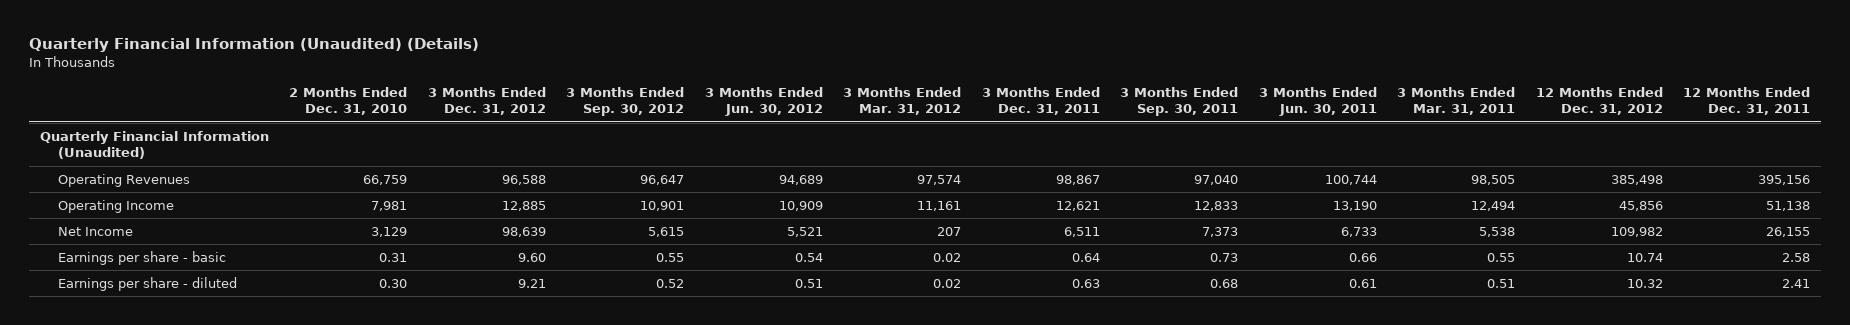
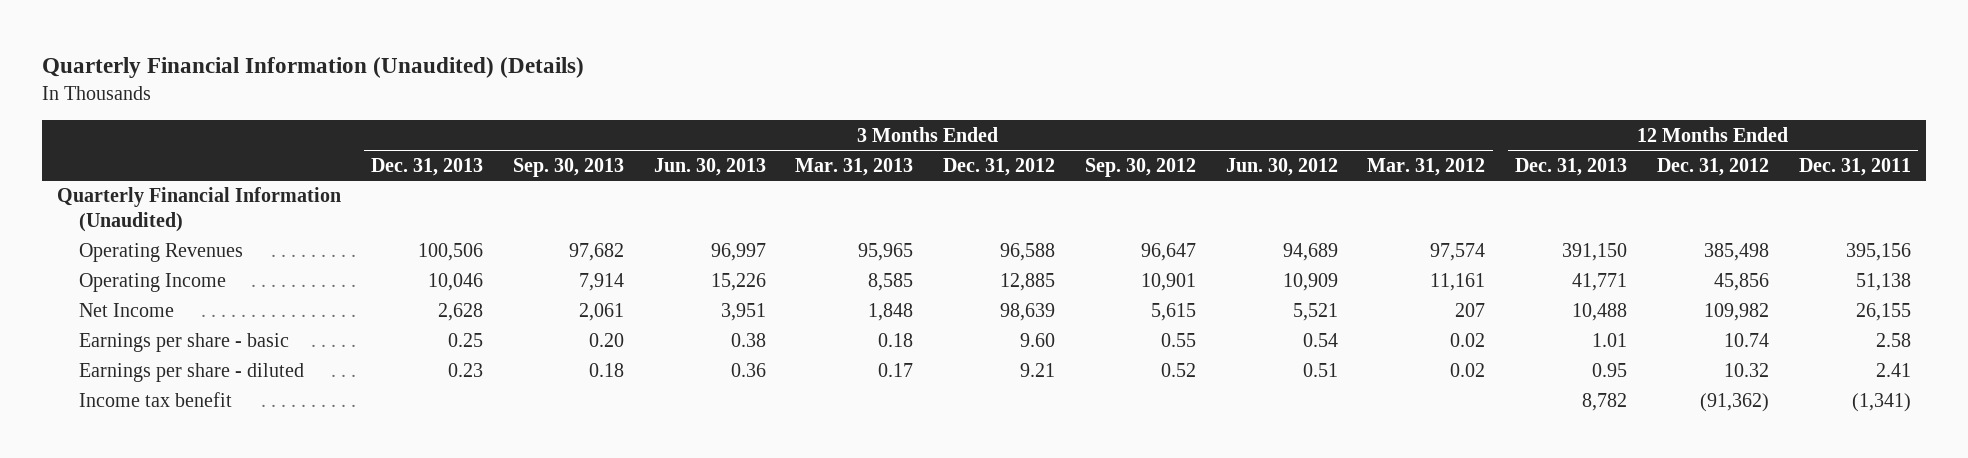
- | 2 Months Ended Dec. 31, 2010 | 3 Months Ended Dec. 31, 2012 | 3 Months Ended Sep. 30, 2012 | 3 Months Ended Jun. 30, 2012 | 3 Months Ended Mar. 31, 2012 | 3 Months Ended Dec. 31, 2011 | 3 Months Ended Sep. 30, 2011 | 3 Months Ended Jun. 30, 2011 | 3 Months Ended Mar. 31, 2011 | 12 Months Ended Dec. 31, 2012 | 12 Months Ended Dec. 31, 2011
+ | 3 Months Ended Dec. 31, 2013 | 3 Months Ended Sep. 30, 2013 | 3 Months Ended Jun. 30, 2013 | 3 Months Ended Mar. 31, 2013 | 3 Months Ended Dec. 31, 2012 | 3 Months Ended Sep. 30, 2012 | 3 Months Ended Jun. 30, 2012 | 3 Months Ended Mar. 31, 2012 | 12 Months Ended Dec. 31, 2013 | 12 Months Ended Dec. 31, 2012 | 12 Months Ended Dec. 31, 2011
+ Income tax benefit | | | | | | | | | 8,782 | (91,362) | (1,341)

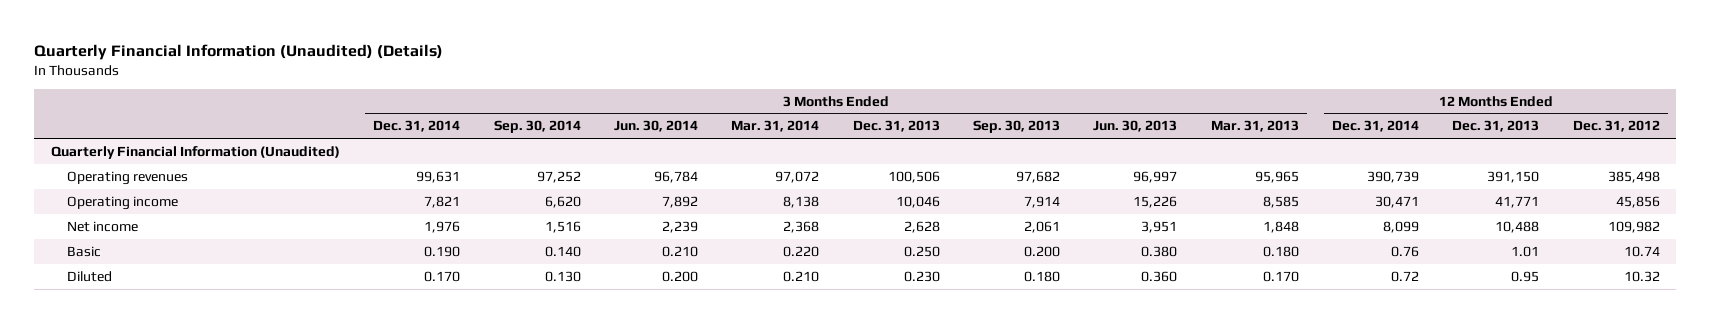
- | 3 Months Ended Dec. 31, 2013 | 3 Months Ended Sep. 30, 2013 | 3 Months Ended Jun. 30, 2013 | 3 Months Ended Mar. 31, 2013 | 3 Months Ended Dec. 31, 2012 | 3 Months Ended Sep. 30, 2012 | 3 Months Ended Jun. 30, 2012 | 3 Months Ended Mar. 31, 2012 | 12 Months Ended Dec. 31, 2013 | 12 Months Ended Dec. 31, 2012 | 12 Months Ended Dec. 31, 2011
+ | 3 Months Ended Dec. 31, 2014 | 3 Months Ended Sep. 30, 2014 | 3 Months Ended Jun. 30, 2014 | 3 Months Ended Mar. 31, 2014 | 3 Months Ended Dec. 31, 2013 | 3 Months Ended Sep. 30, 2013 | 3 Months Ended Jun. 30, 2013 | 3 Months Ended Mar. 31, 2013 | 12 Months Ended Dec. 31, 2014 | 12 Months Ended Dec. 31, 2013 | 12 Months Ended Dec. 31, 2012
- Operating Revenues | 100,506 | 97,682 | 96,997 | 95,965 | 96,588 | 96,647 | 94,689 | 97,574 | 391,150 | 385,498 | 395,156
- Operating Income | 10,046 | 7,914 | 15,226 | 8,585 | 12,885 | 10,901 | 10,909 | 11,161 | 41,771 | 45,856 | 51,138
- Net Income | 2,628 | 2,061 | 3,951 | 1,848 | 98,639 | 5,615 | 5,521 | 207 | 10,488 | 109,982 | 26,155
- Earnings per share - basic | 0.25 | 0.20 | 0.38 | 0.18 | 9.60 | 0.55 | 0.54 | 0.02 | 1.01 | 10.74 | 2.58
- Earnings per share - diluted | 0.23 | 0.18 | 0.36 | 0.17 | 9.21 | 0.52 | 0.51 | 0.02 | 0.95 | 10.32 | 2.41
- Income tax benefit | | | | | | | | | 8,782 | (91,362) | (1,341)
+ Operating revenues | 99,631 | 97,252 | 96,784 | 97,072 | 100,506 | 97,682 | 96,997 | 95,965 | 390,739 | 391,150 | 385,498
+ Operating income | 7,821 | 6,620 | 7,892 | 8,138 | 10,046 | 7,914 | 15,226 | 8,585 | 30,471 | 41,771 | 45,856
+ Net income | 1,976 | 1,516 | 2,239 | 2,368 | 2,628 | 2,061 | 3,951 | 1,848 | 8,099 | 10,488 | 109,982
+ Basic | 0.190 | 0.140 | 0.210 | 0.220 | 0.250 | 0.200 | 0.380 | 0.180 | 0.76 | 1.01 | 10.74
+ Diluted | 0.170 | 0.130 | 0.200 | 0.210 | 0.230 | 0.180 | 0.360 | 0.170 | 0.72 | 0.95 | 10.32

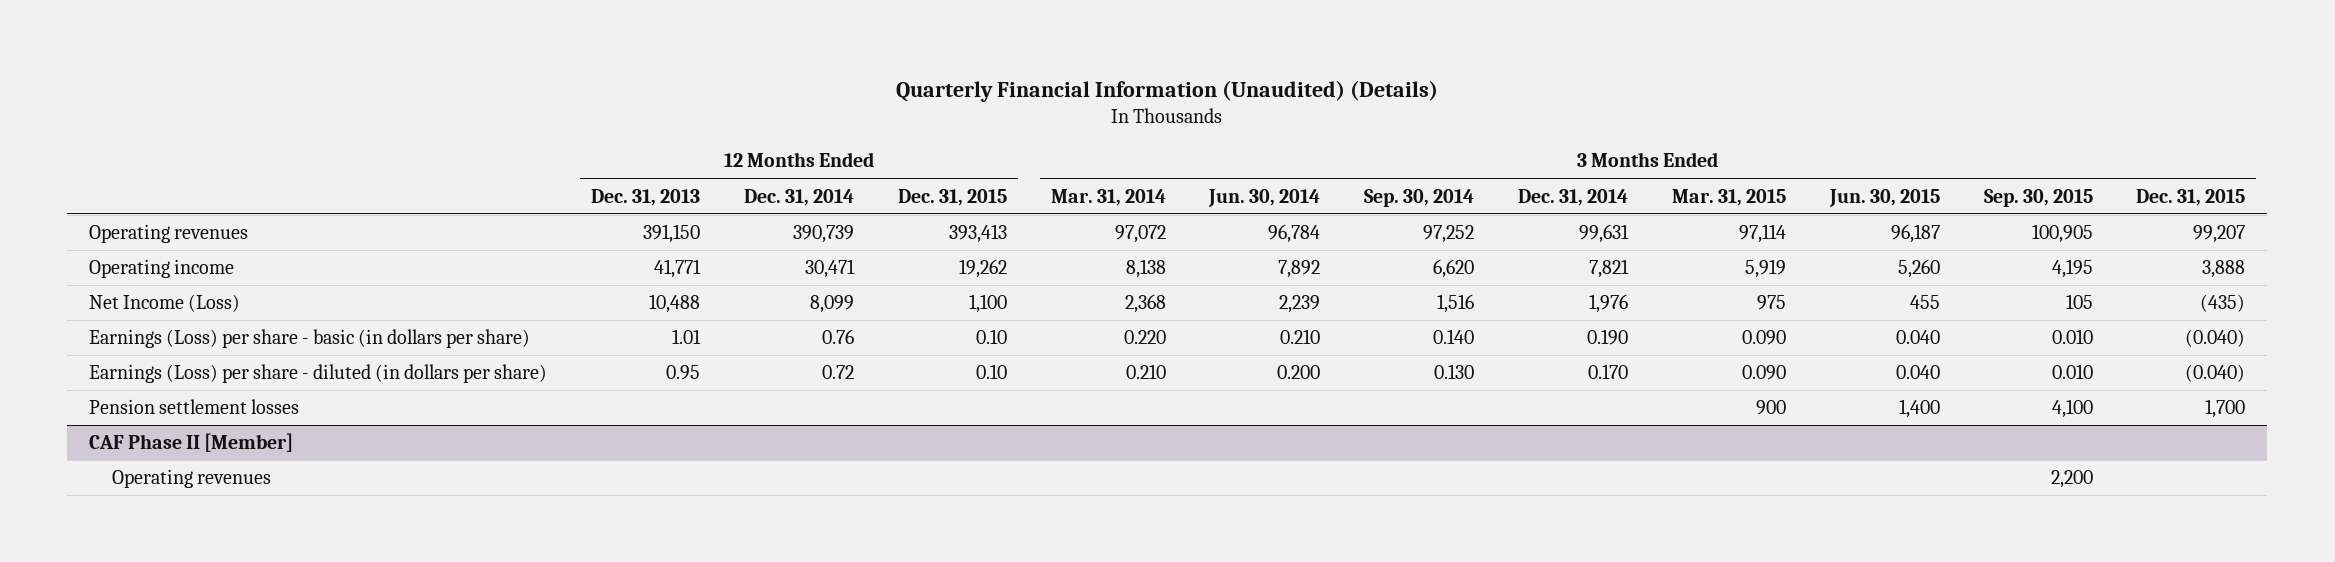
- | 3 Months Ended Dec. 31, 2014 | 3 Months Ended Sep. 30, 2014 | 3 Months Ended Jun. 30, 2014 | 3 Months Ended Mar. 31, 2014 | 3 Months Ended Dec. 31, 2013 | 3 Months Ended Sep. 30, 2013 | 3 Months Ended Jun. 30, 2013 | 3 Months Ended Mar. 31, 2013 | 12 Months Ended Dec. 31, 2014 | 12 Months Ended Dec. 31, 2013 | 12 Months Ended Dec. 31, 2012
+ | 12 Months Ended Dec. 31, 2013 | 12 Months Ended Dec. 31, 2014 | 12 Months Ended Dec. 31, 2015 | 3 Months Ended Mar. 31, 2014 | 3 Months Ended Jun. 30, 2014 | 3 Months Ended Sep. 30, 2014 | 3 Months Ended Dec. 31, 2014 | 3 Months Ended Mar. 31, 2015 | 3 Months Ended Jun. 30, 2015 | 3 Months Ended Sep. 30, 2015 | 3 Months Ended Dec. 31, 2015
- Quarterly Financial Information (Unaudited)
- Net income | 1,976 | 1,516 | 2,239 | 2,368 | 2,628 | 2,061 | 3,951 | 1,848 | 8,099 | 10,488 | 109,982
- Basic | 0.190 | 0.140 | 0.210 | 0.220 | 0.250 | 0.200 | 0.380 | 0.180 | 0.76 | 1.01 | 10.74
- Diluted | 0.170 | 0.130 | 0.200 | 0.210 | 0.230 | 0.180 | 0.360 | 0.170 | 0.72 | 0.95 | 10.32
+ Net Income (Loss) | 10,488 | 8,099 | 1,100 | 2,368 | 2,239 | 1,516 | 1,976 | 975 | 455 | 105 | (435)
+ Earnings (Loss) per share - basic (in dollars per share) | 1.01 | 0.76 | 0.10 | 0.220 | 0.210 | 0.140 | 0.190 | 0.090 | 0.040 | 0.010 | (0.040)
+ Earnings (Loss) per share - diluted (in dollars per share) | 0.95 | 0.72 | 0.10 | 0.210 | 0.200 | 0.130 | 0.170 | 0.090 | 0.040 | 0.010 | (0.040)
+ Pension settlement losses | | | | | | | | 900 | 1,400 | 4,100 | 1,700
+ CAF Phase II [Member]
+ Operating revenues | | | | | | | | | | 2,200 |

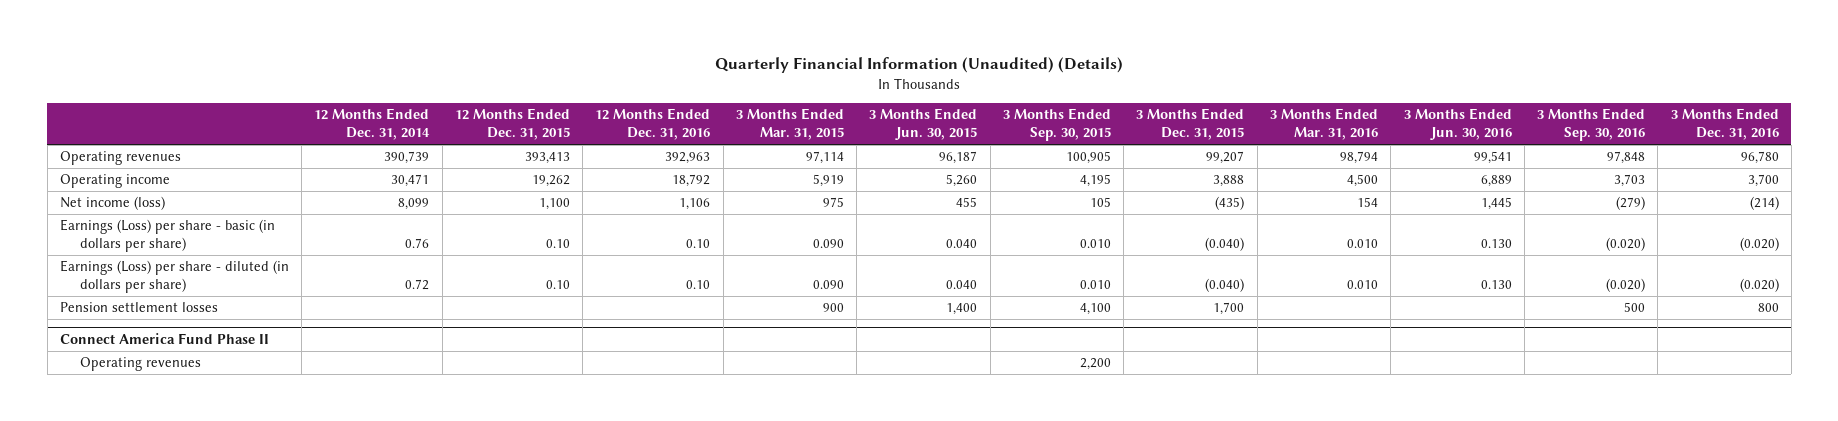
- | 12 Months Ended Dec. 31, 2013 | 12 Months Ended Dec. 31, 2014 | 12 Months Ended Dec. 31, 2015 | 3 Months Ended Mar. 31, 2014 | 3 Months Ended Jun. 30, 2014 | 3 Months Ended Sep. 30, 2014 | 3 Months Ended Dec. 31, 2014 | 3 Months Ended Mar. 31, 2015 | 3 Months Ended Jun. 30, 2015 | 3 Months Ended Sep. 30, 2015 | 3 Months Ended Dec. 31, 2015
+ | 12 Months Ended Dec. 31, 2014 | 12 Months Ended Dec. 31, 2015 | 12 Months Ended Dec. 31, 2016 | 3 Months Ended Mar. 31, 2015 | 3 Months Ended Jun. 30, 2015 | 3 Months Ended Sep. 30, 2015 | 3 Months Ended Dec. 31, 2015 | 3 Months Ended Mar. 31, 2016 | 3 Months Ended Jun. 30, 2016 | 3 Months Ended Sep. 30, 2016 | 3 Months Ended Dec. 31, 2016
- Net Income (Loss) | 10,488 | 8,099 | 1,100 | 2,368 | 2,239 | 1,516 | 1,976 | 975 | 455 | 105 | (435)
+ Net income (loss) | 8,099 | 1,100 | 1,106 | 975 | 455 | 105 | (435) | 154 | 1,445 | (279) | (214)
- CAF Phase II [Member]
+ Connect America Fund Phase II

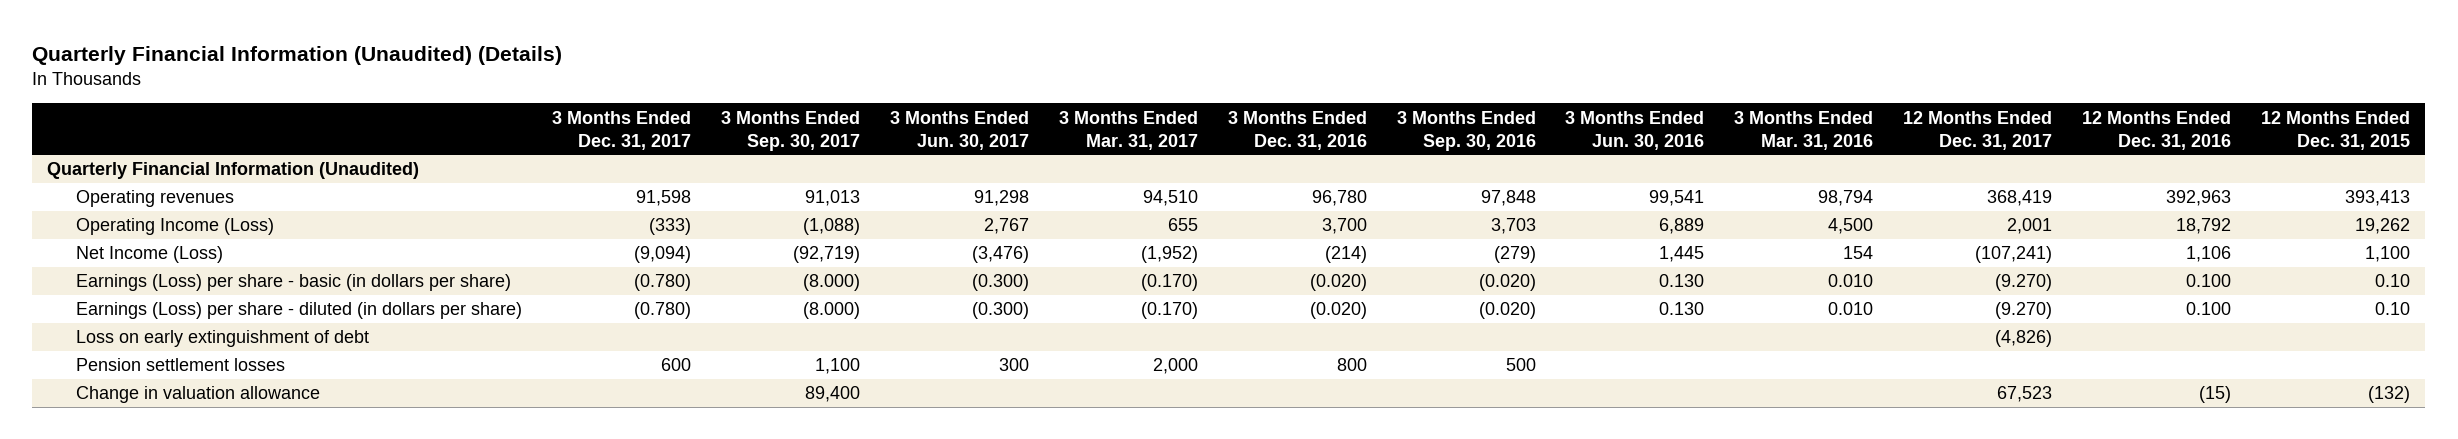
- | 12 Months Ended Dec. 31, 2014 | 12 Months Ended Dec. 31, 2015 | 12 Months Ended Dec. 31, 2016 | 3 Months Ended Mar. 31, 2015 | 3 Months Ended Jun. 30, 2015 | 3 Months Ended Sep. 30, 2015 | 3 Months Ended Dec. 31, 2015 | 3 Months Ended Mar. 31, 2016 | 3 Months Ended Jun. 30, 2016 | 3 Months Ended Sep. 30, 2016 | 3 Months Ended Dec. 31, 2016
+ | 3 Months Ended Dec. 31, 2017 | 3 Months Ended Sep. 30, 2017 | 3 Months Ended Jun. 30, 2017 | 3 Months Ended Mar. 31, 2017 | 3 Months Ended Dec. 31, 2016 | 3 Months Ended Sep. 30, 2016 | 3 Months Ended Jun. 30, 2016 | 3 Months Ended Mar. 31, 2016 | 12 Months Ended Dec. 31, 2017 | 12 Months Ended Dec. 31, 2016 | 12 Months Ended Dec. 31, 2015
+ Quarterly Financial Information (Unaudited)
- Operating income | 30,471 | 19,262 | 18,792 | 5,919 | 5,260 | 4,195 | 3,888 | 4,500 | 6,889 | 3,703 | 3,700
- Net income (loss) | 8,099 | 1,100 | 1,106 | 975 | 455 | 105 | (435) | 154 | 1,445 | (279) | (214)
- Earnings (Loss) per share - basic (in dollars per share) | 0.76 | 0.10 | 0.10 | 0.090 | 0.040 | 0.010 | (0.040) | 0.010 | 0.130 | (0.020) | (0.020)
- Earnings (Loss) per share - diluted (in dollars per share) | 0.72 | 0.10 | 0.10 | 0.090 | 0.040 | 0.010 | (0.040) | 0.010 | 0.130 | (0.020) | (0.020)
+ Operating Income (Loss) | (333) | (1,088) | 2,767 | 655 | 3,700 | 3,703 | 6,889 | 4,500 | 2,001 | 18,792 | 19,262
+ Net Income (Loss) | (9,094) | (92,719) | (3,476) | (1,952) | (214) | (279) | 1,445 | 154 | (107,241) | 1,106 | 1,100
+ Earnings (Loss) per share - basic (in dollars per share) | (0.780) | (8.000) | (0.300) | (0.170) | (0.020) | (0.020) | 0.130 | 0.010 | (9.270) | 0.100 | 0.10
+ Earnings (Loss) per share - diluted (in dollars per share) | (0.780) | (8.000) | (0.300) | (0.170) | (0.020) | (0.020) | 0.130 | 0.010 | (9.270) | 0.100 | 0.10
+ Loss on early extinguishment of debt | | | | | | | | | (4,826) | |
- Connect America Fund Phase II
- Operating revenues | | | | | | 2,200 | | | | |
+ Change in valuation allowance | | 89,400 | | | | | | | 67,523 | (15) | (132)

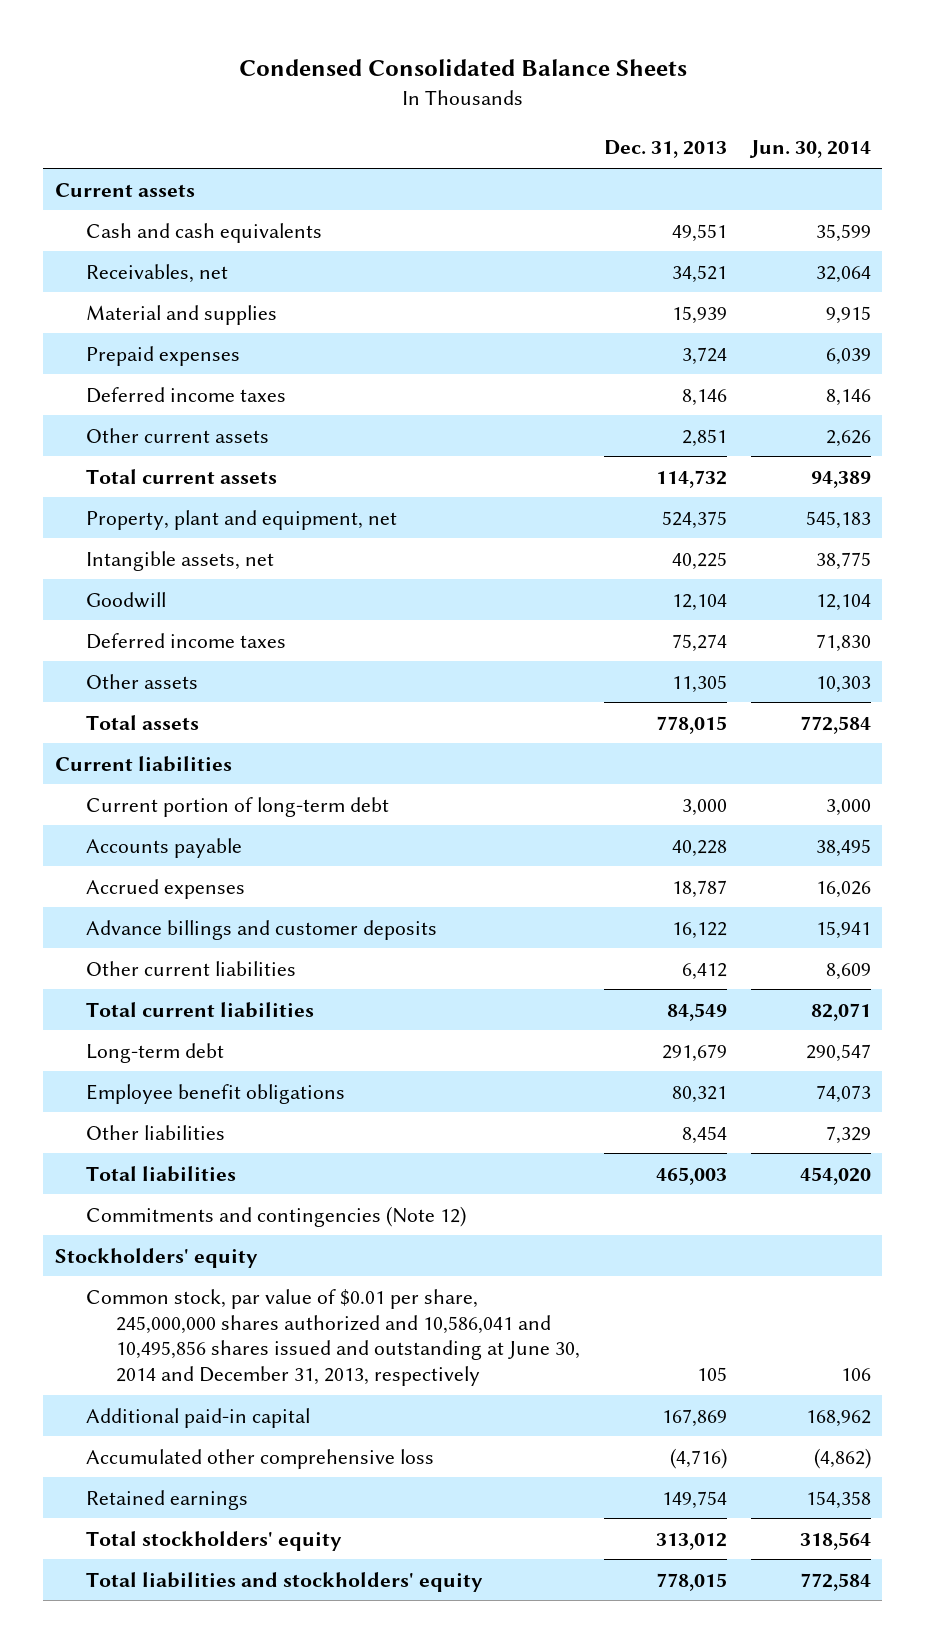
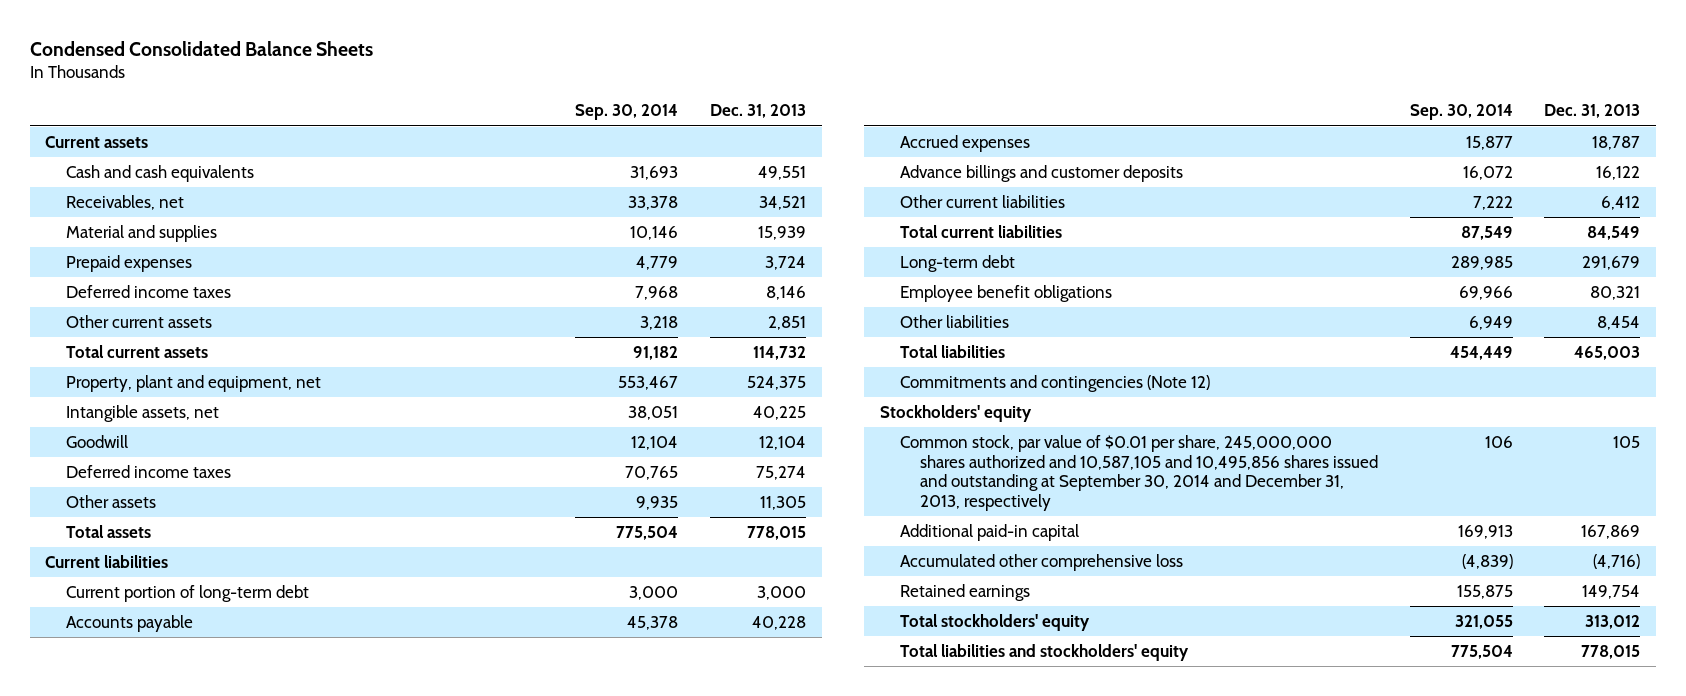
- | Dec. 31, 2013 | Jun. 30, 2014
+ | Sep. 30, 2014 | Dec. 31, 2013
- Common stock, par value of $0.01 per share, 245,000,000 shares authorized and 10,586,041 and 10,495,856 shares issued and outstanding at June 30, 2014 and December 31, 2013, respectively | 105 | 106
+ Common stock, par value of $0.01 per share, 245,000,000 shares authorized and 10,587,105 and 10,495,856 shares issued and outstanding at September 30, 2014 and December 31, 2013, respectively | 106 | 105

